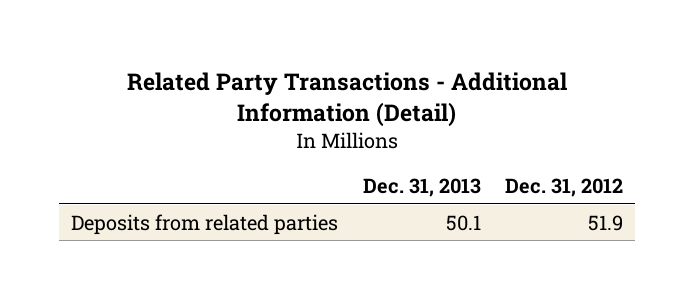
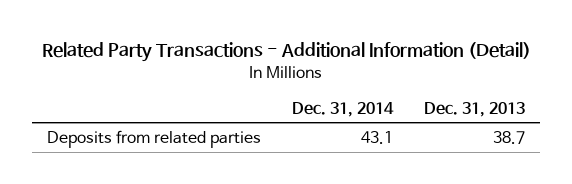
- | Dec. 31, 2013 | Dec. 31, 2012
+ | Dec. 31, 2014 | Dec. 31, 2013
- Deposits from related parties | 50.1 | 51.9
+ Deposits from related parties | 43.1 | 38.7

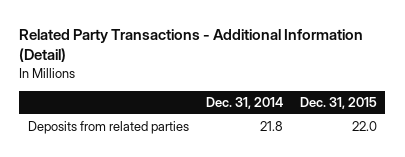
- | Dec. 31, 2014 | Dec. 31, 2013
+ | Dec. 31, 2014 | Dec. 31, 2015
- Deposits from related parties | 43.1 | 38.7
+ Deposits from related parties | 21.8 | 22.0

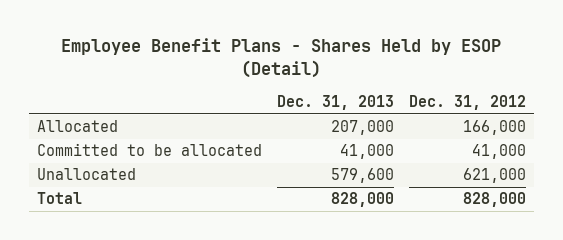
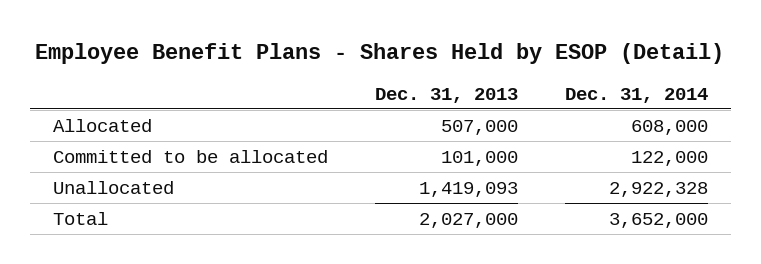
- | Dec. 31, 2013 | Dec. 31, 2012
+ | Dec. 31, 2013 | Dec. 31, 2014
- Allocated | 207,000 | 166,000
- Committed to be allocated | 41,000 | 41,000
- Unallocated | 579,600 | 621,000
- Total | 828,000 | 828,000
+ Allocated | 507,000 | 608,000
+ Committed to be allocated | 101,000 | 122,000
+ Unallocated | 1,419,093 | 2,922,328
+ Total | 2,027,000 | 3,652,000

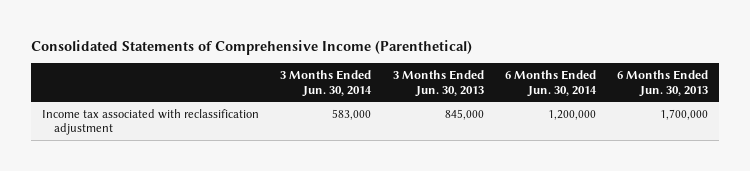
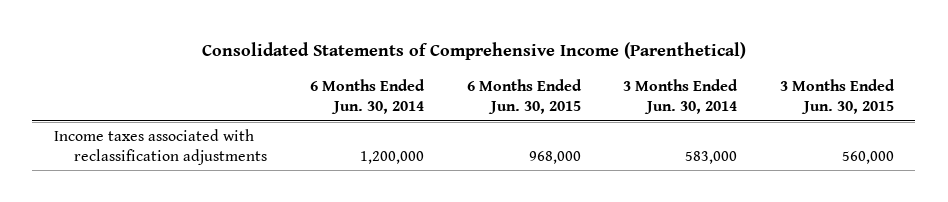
- | 3 Months Ended Jun. 30, 2014 | 3 Months Ended Jun. 30, 2013 | 6 Months Ended Jun. 30, 2014 | 6 Months Ended Jun. 30, 2013
+ | 6 Months Ended Jun. 30, 2014 | 6 Months Ended Jun. 30, 2015 | 3 Months Ended Jun. 30, 2014 | 3 Months Ended Jun. 30, 2015
- Income tax associated with reclassification adjustment | 583,000 | 845,000 | 1,200,000 | 1,700,000
+ Income taxes associated with reclassification adjustments | 1,200,000 | 968,000 | 583,000 | 560,000

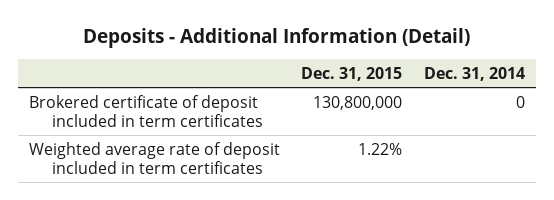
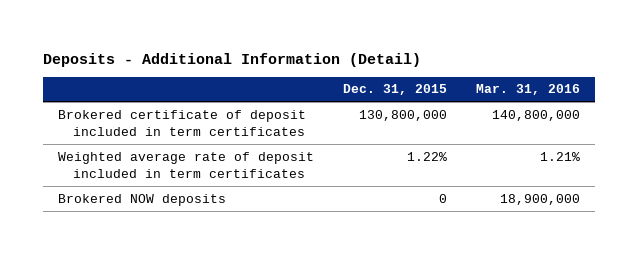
- | Dec. 31, 2015 | Dec. 31, 2014
+ | Dec. 31, 2015 | Mar. 31, 2016
+ Brokered NOW deposits | 0 | 18,900,000

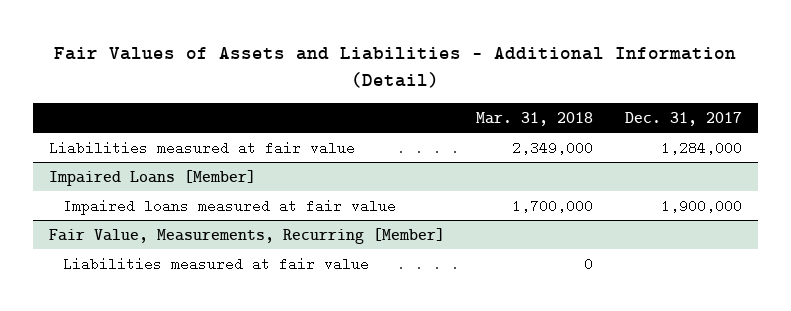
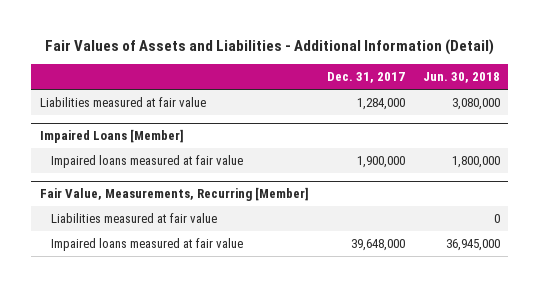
- | Mar. 31, 2018 | Dec. 31, 2017
+ | Dec. 31, 2017 | Jun. 30, 2018
@ Fair Value, Measurements, Recurring [Member]
+ Impaired loans measured at fair value | 39,648,000 | 36,945,000

